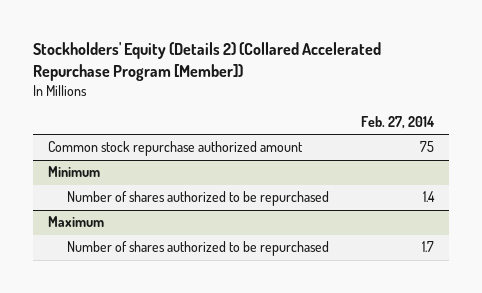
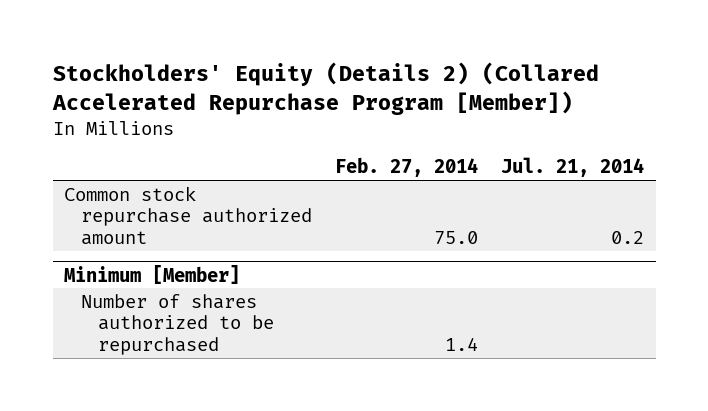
- | Feb. 27, 2014
+ | Feb. 27, 2014 | Jul. 21, 2014
- Common stock repurchase authorized amount | 75
- Minimum
+ Common stock repurchase authorized amount | 75.0 | 0.2
+ Minimum [Member]
- Maximum
- Number of shares authorized to be repurchased | 1.7

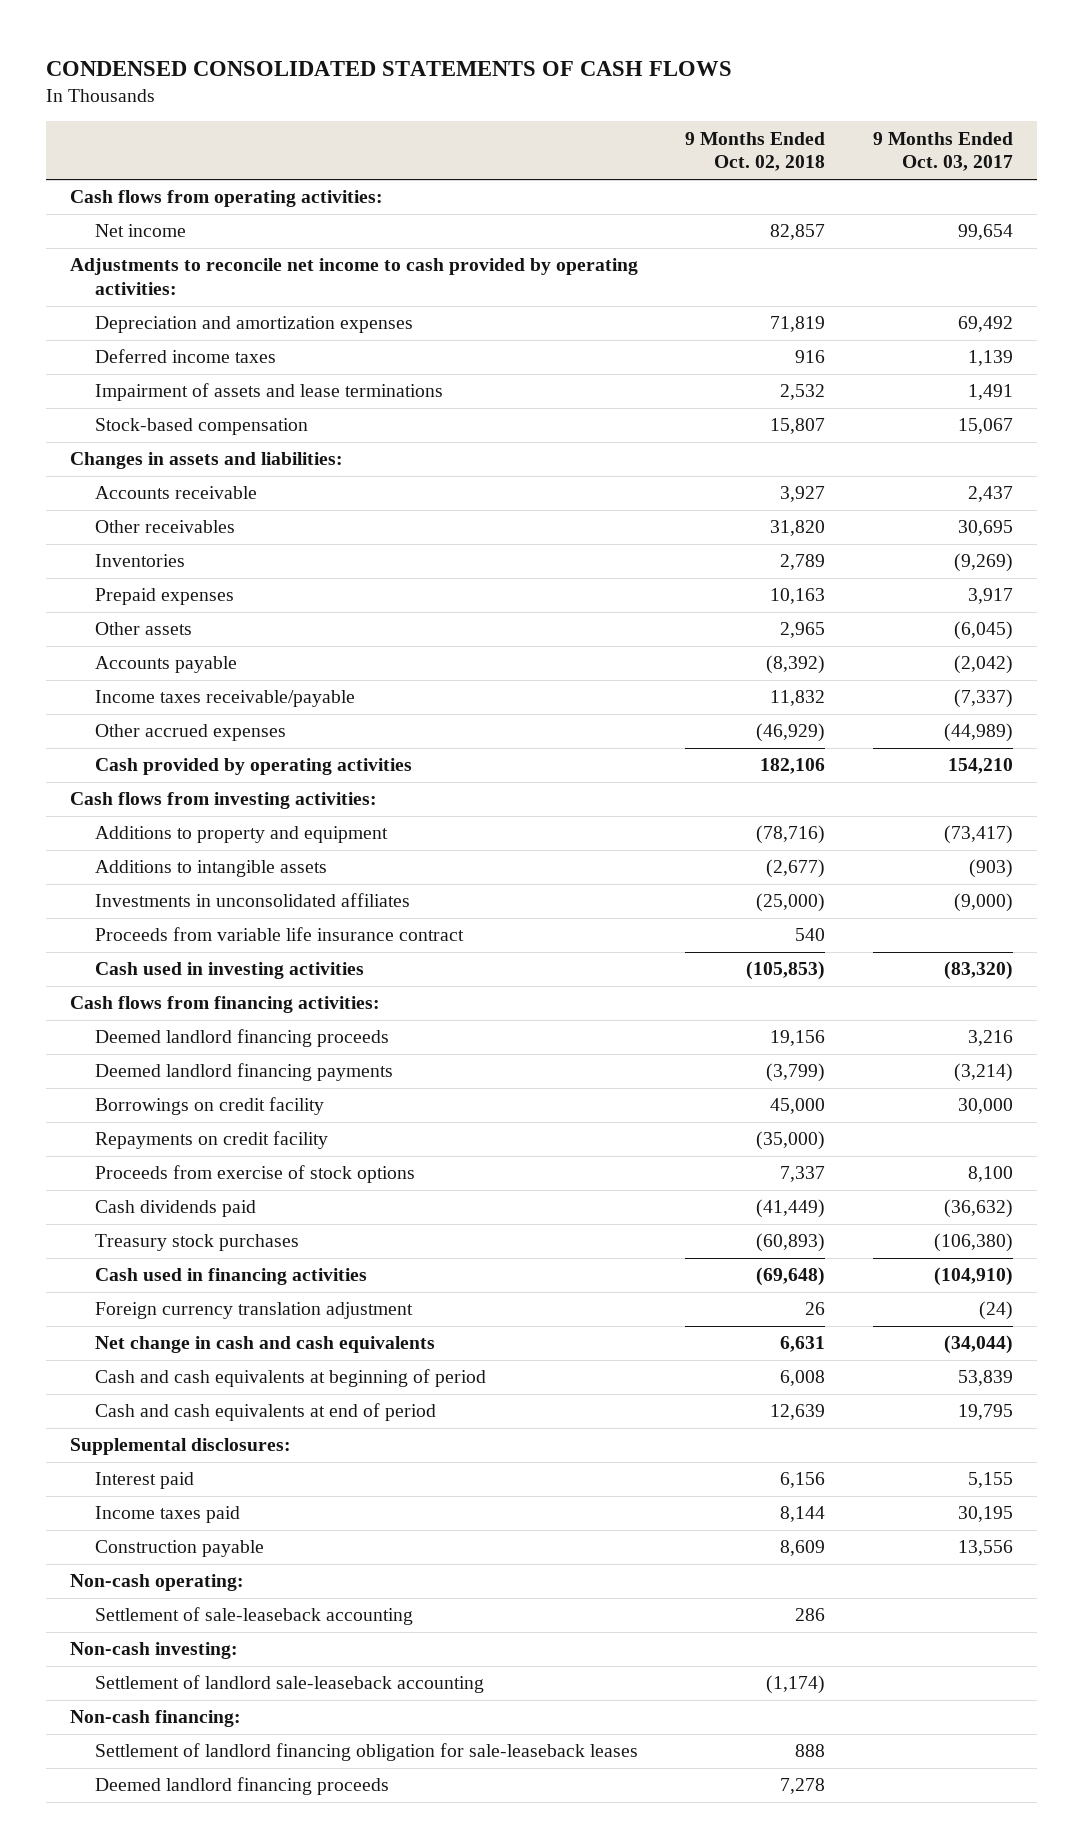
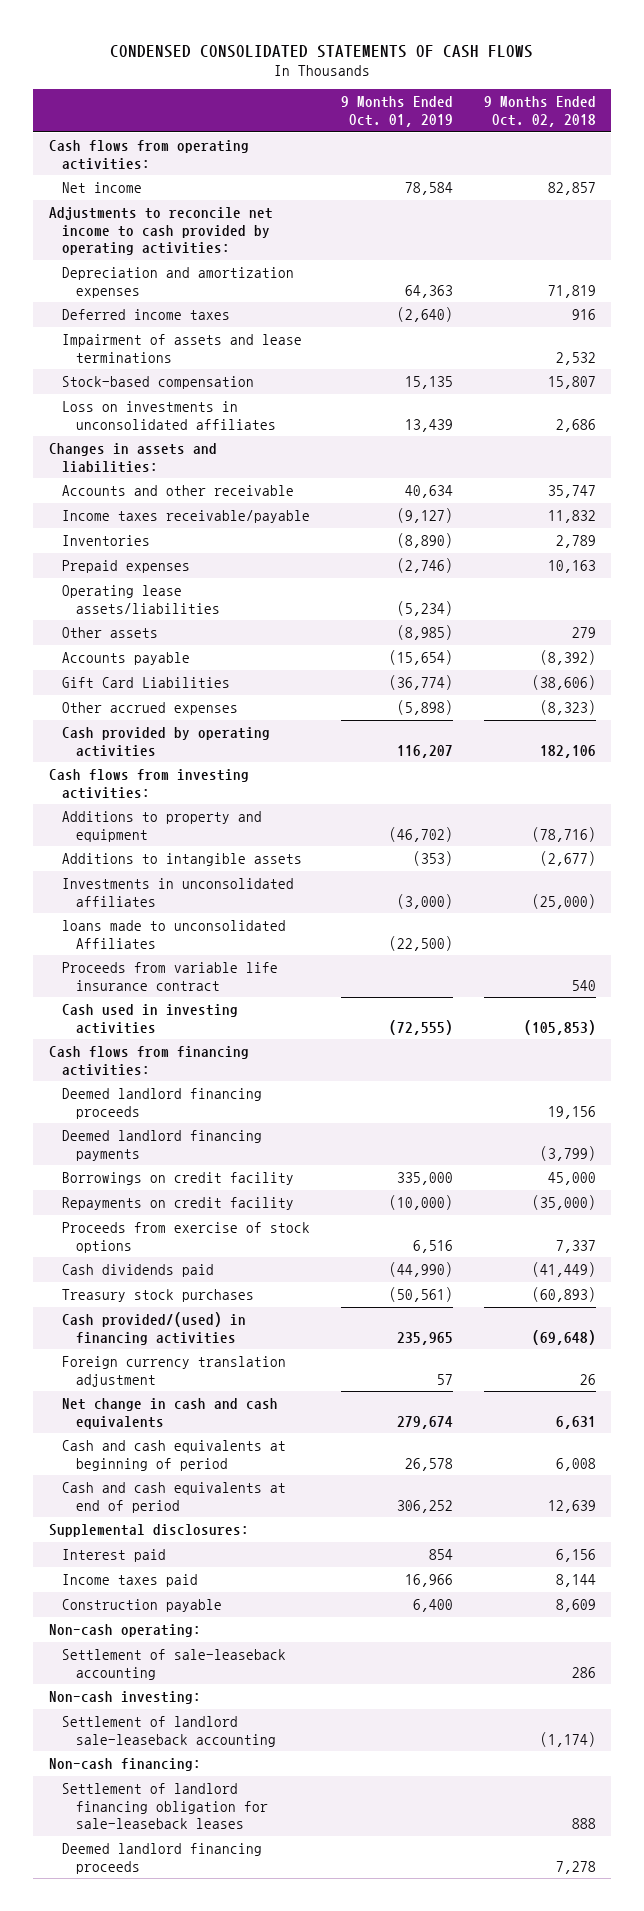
- | 9 Months Ended Oct. 02, 2018 | 9 Months Ended Oct. 03, 2017
+ | 9 Months Ended Oct. 01, 2019 | 9 Months Ended Oct. 02, 2018
+ Loss on investments in unconsolidated affiliates | 13,439 | 2,686
- Accounts receivable | 3,927 | 2,437
- Other receivables | 31,820 | 30,695
+ Accounts and other receivable | 40,634 | 35,747
moved up: Income taxes receivable/payable | (9,127) | 11,832
- Other assets | 2,965 | (6,045)
+ Operating lease assets/liabilities | (5,234) |
+ Other assets | (8,985) | 279
- Other accrued expenses | (46,929) | (44,989)
+ Gift Card Liabilities | (36,774) | (38,606)
+ Other accrued expenses | (5,898) | (8,323)
+ loans made to unconsolidated Affiliates | (22,500) |
- Cash used in financing activities | (69,648) | (104,910)
+ Cash provided/(used) in financing activities | 235,965 | (69,648)

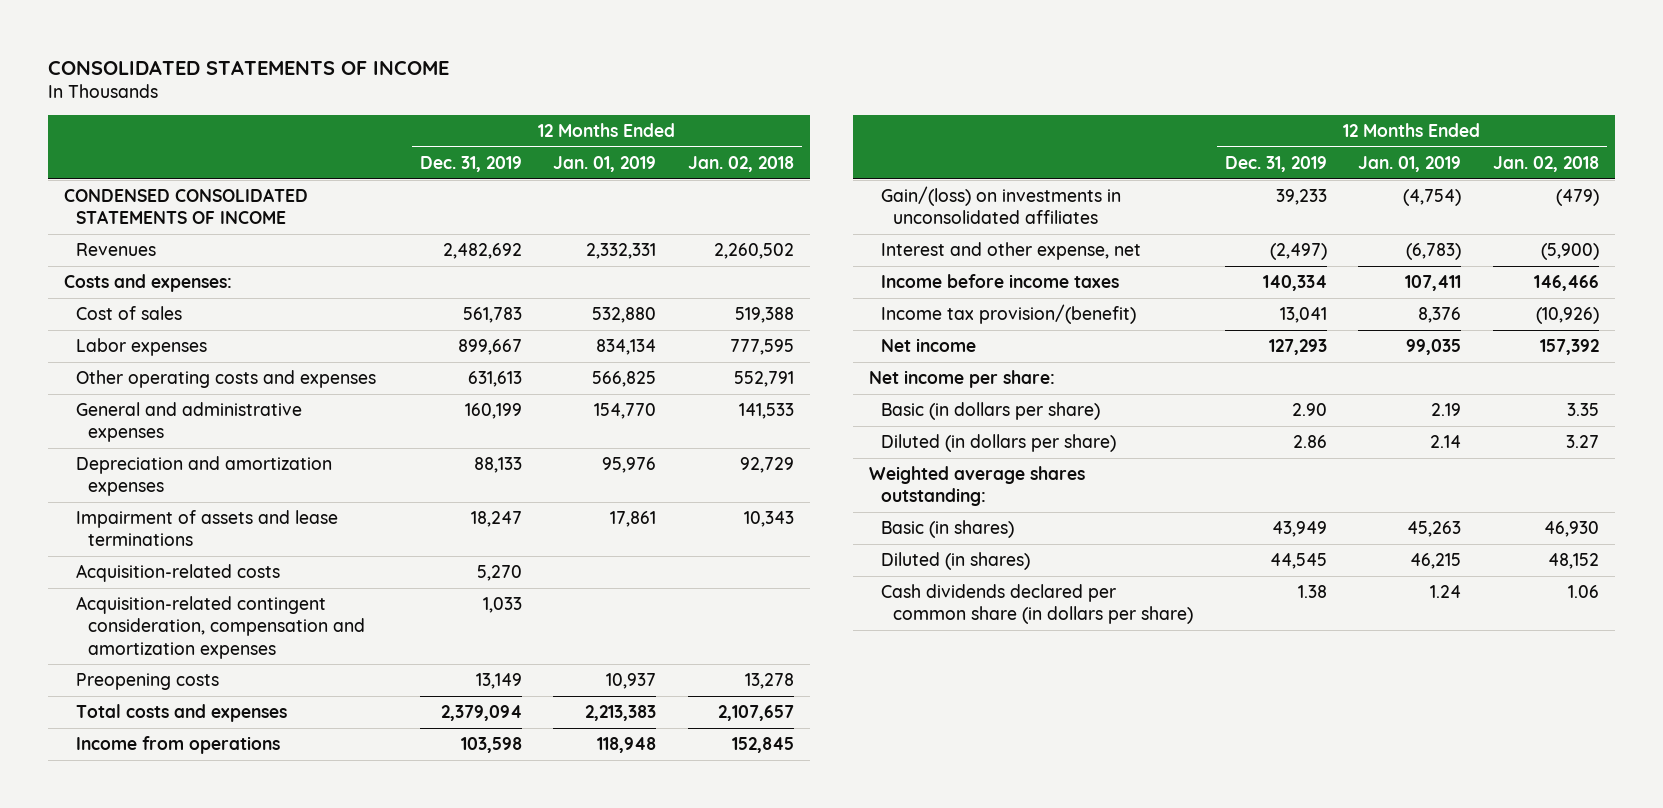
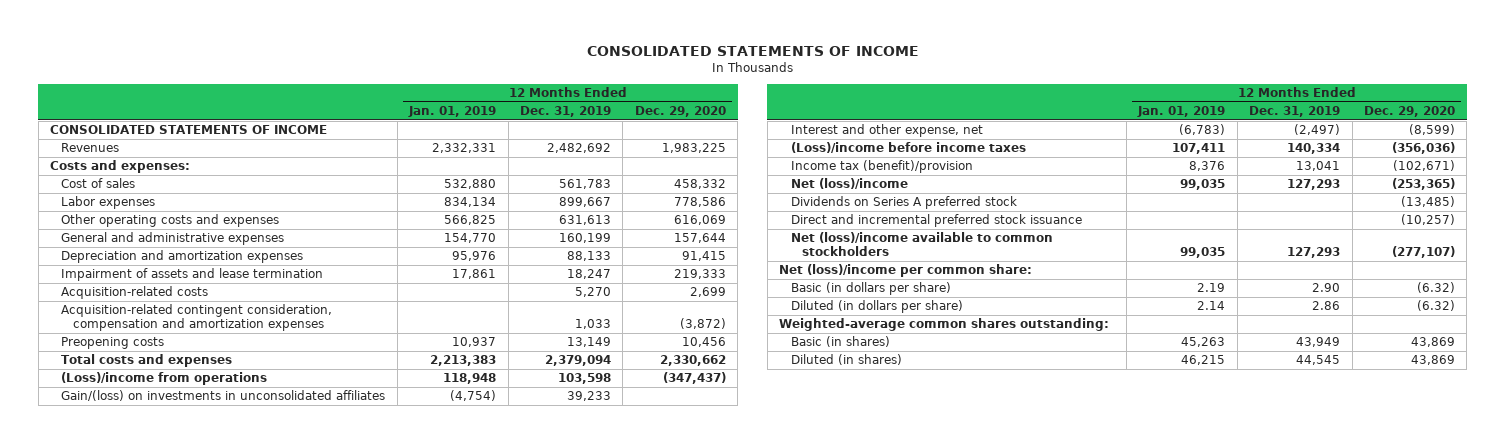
- | 12 Months Ended Dec. 31, 2019 | 12 Months Ended Jan. 01, 2019 | 12 Months Ended Jan. 02, 2018
+ | 12 Months Ended Jan. 01, 2019 | 12 Months Ended Dec. 31, 2019 | 12 Months Ended Dec. 29, 2020
- CONDENSED CONSOLIDATED STATEMENTS OF INCOME
+ CONSOLIDATED STATEMENTS OF INCOME
- Impairment of assets and lease terminations | 18,247 | 17,861 | 10,343
+ Impairment of assets and lease termination | 17,861 | 18,247 | 219,333
- Income from operations | 103,598 | 118,948 | 152,845
+ (Loss)/income from operations | 118,948 | 103,598 | (347,437)
- Income before income taxes | 140,334 | 107,411 | 146,466
- Income tax provision/(benefit) | 13,041 | 8,376 | (10,926)
- Net income | 127,293 | 99,035 | 157,392
- Net income per share:
+ (Loss)/income before income taxes | 107,411 | 140,334 | (356,036)
+ Income tax (benefit)/provision | 8,376 | 13,041 | (102,671)
+ Net (loss)/income | 99,035 | 127,293 | (253,365)
+ Dividends on Series A preferred stock | | | (13,485)
+ Direct and incremental preferred stock issuance | | | (10,257)
+ Net (loss)/income available to common stockholders | 99,035 | 127,293 | (277,107)
+ Net (loss)/income per common share:
- Weighted average shares outstanding:
+ Weighted-average common shares outstanding:
- Cash dividends declared per common share (in dollars per share) | 1.38 | 1.24 | 1.06

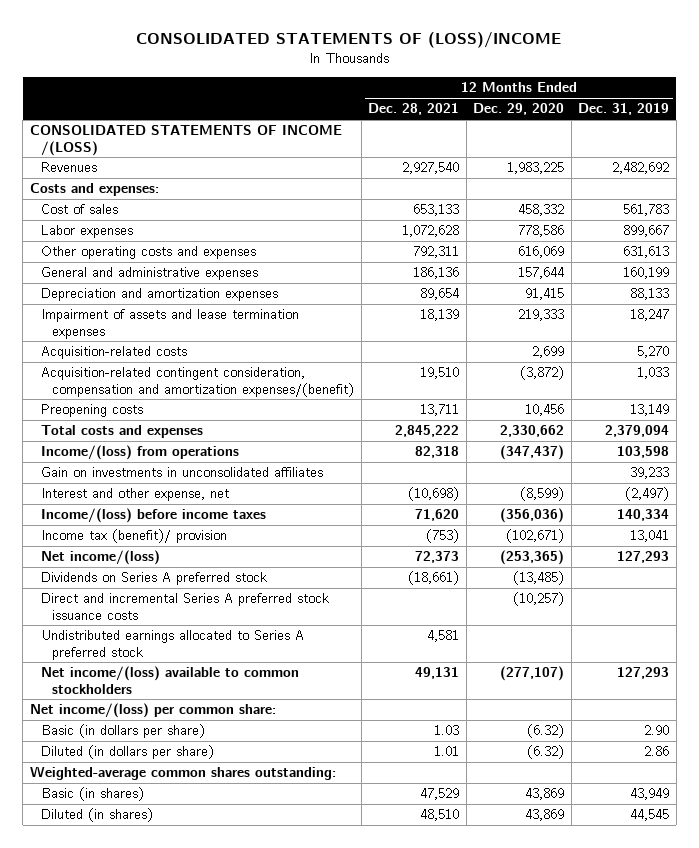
- CONSOLIDATED STATEMENTS OF INCOME
+ CONSOLIDATED STATEMENTS OF (LOSS)/INCOME
- | 12 Months Ended Jan. 01, 2019 | 12 Months Ended Dec. 31, 2019 | 12 Months Ended Dec. 29, 2020
+ | 12 Months Ended Dec. 28, 2021 | 12 Months Ended Dec. 29, 2020 | 12 Months Ended Dec. 31, 2019
- CONSOLIDATED STATEMENTS OF INCOME
+ CONSOLIDATED STATEMENTS OF INCOME /(LOSS)
- Impairment of assets and lease termination | 17,861 | 18,247 | 219,333
+ Impairment of assets and lease termination expenses | 18,139 | 219,333 | 18,247
- Acquisition-related contingent consideration, compensation and amortization expenses | | 1,033 | (3,872)
+ Acquisition-related contingent consideration, compensation and amortization expenses/(benefit) | 19,510 | (3,872) | 1,033
- (Loss)/income from operations | 118,948 | 103,598 | (347,437)
- Gain/(loss) on investments in unconsolidated affiliates | (4,754) | 39,233 |
+ Income/(loss) from operations | 82,318 | (347,437) | 103,598
+ Gain on investments in unconsolidated affiliates | | | 39,233
- (Loss)/income before income taxes | 107,411 | 140,334 | (356,036)
- Income tax (benefit)/provision | 8,376 | 13,041 | (102,671)
- Net (loss)/income | 99,035 | 127,293 | (253,365)
+ Income/(loss) before income taxes | 71,620 | (356,036) | 140,334
+ Income tax (benefit)/ provision | (753) | (102,671) | 13,041
+ Net income/(loss) | 72,373 | (253,365) | 127,293
- Direct and incremental preferred stock issuance | | | (10,257)
- Net (loss)/income available to common stockholders | 99,035 | 127,293 | (277,107)
- Net (loss)/income per common share:
+ Direct and incremental Series A preferred stock issuance costs | | (10,257) |
+ Undistributed earnings allocated to Series A preferred stock | 4,581 | |
+ Net income/(loss) available to common stockholders | 49,131 | (277,107) | 127,293
+ Net income/(loss) per common share:

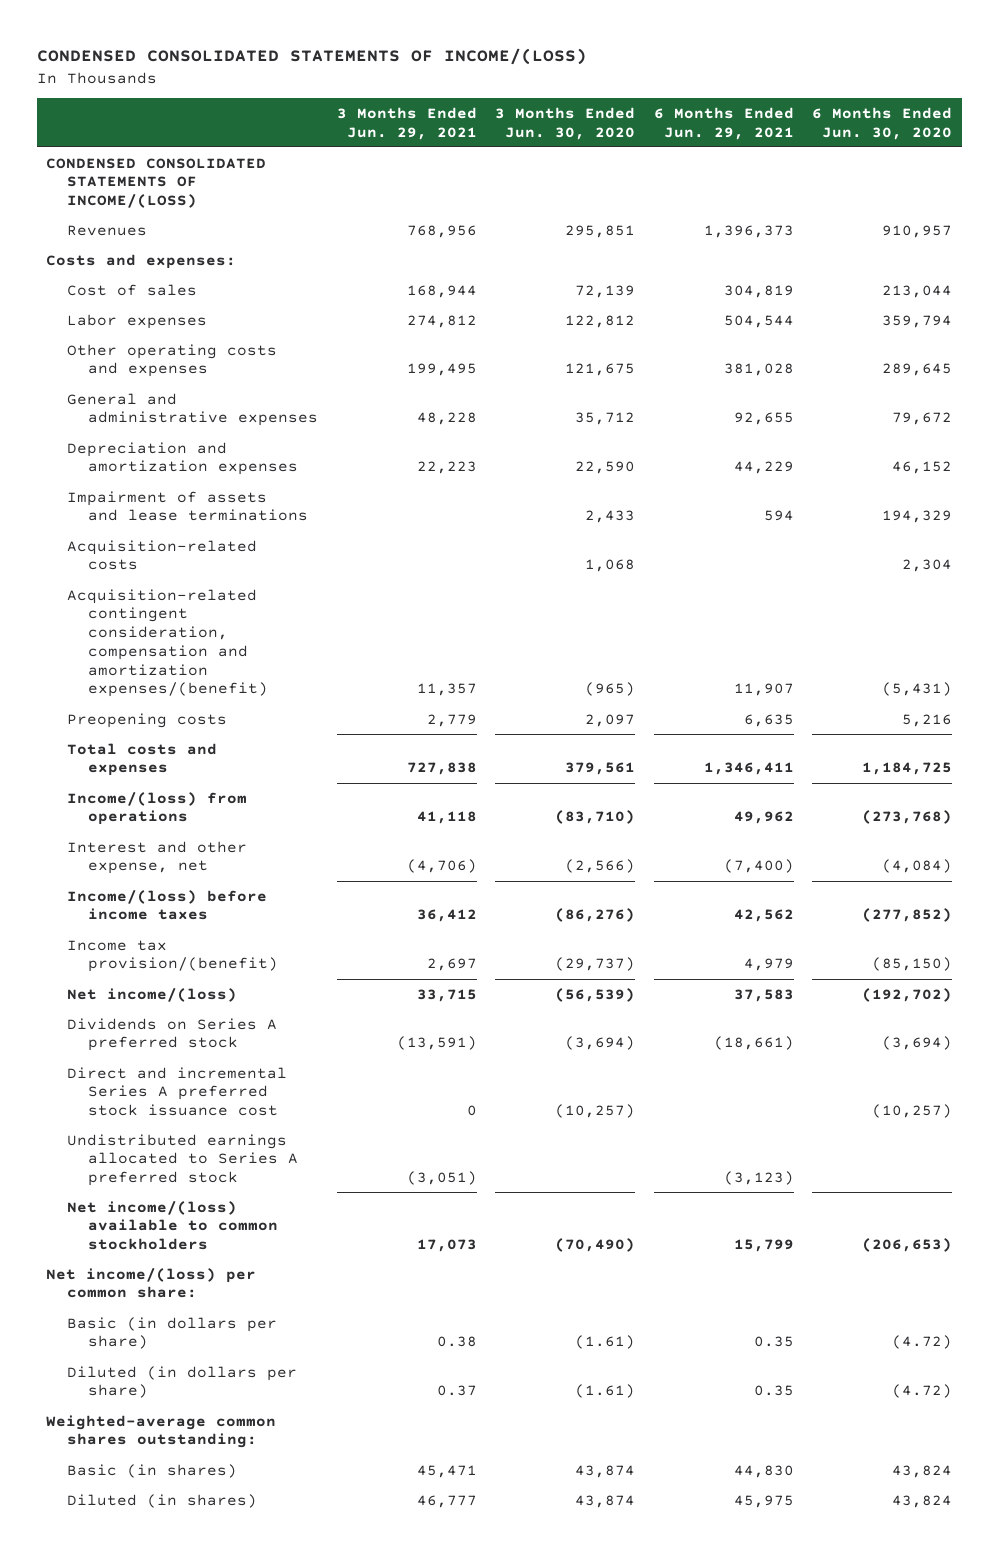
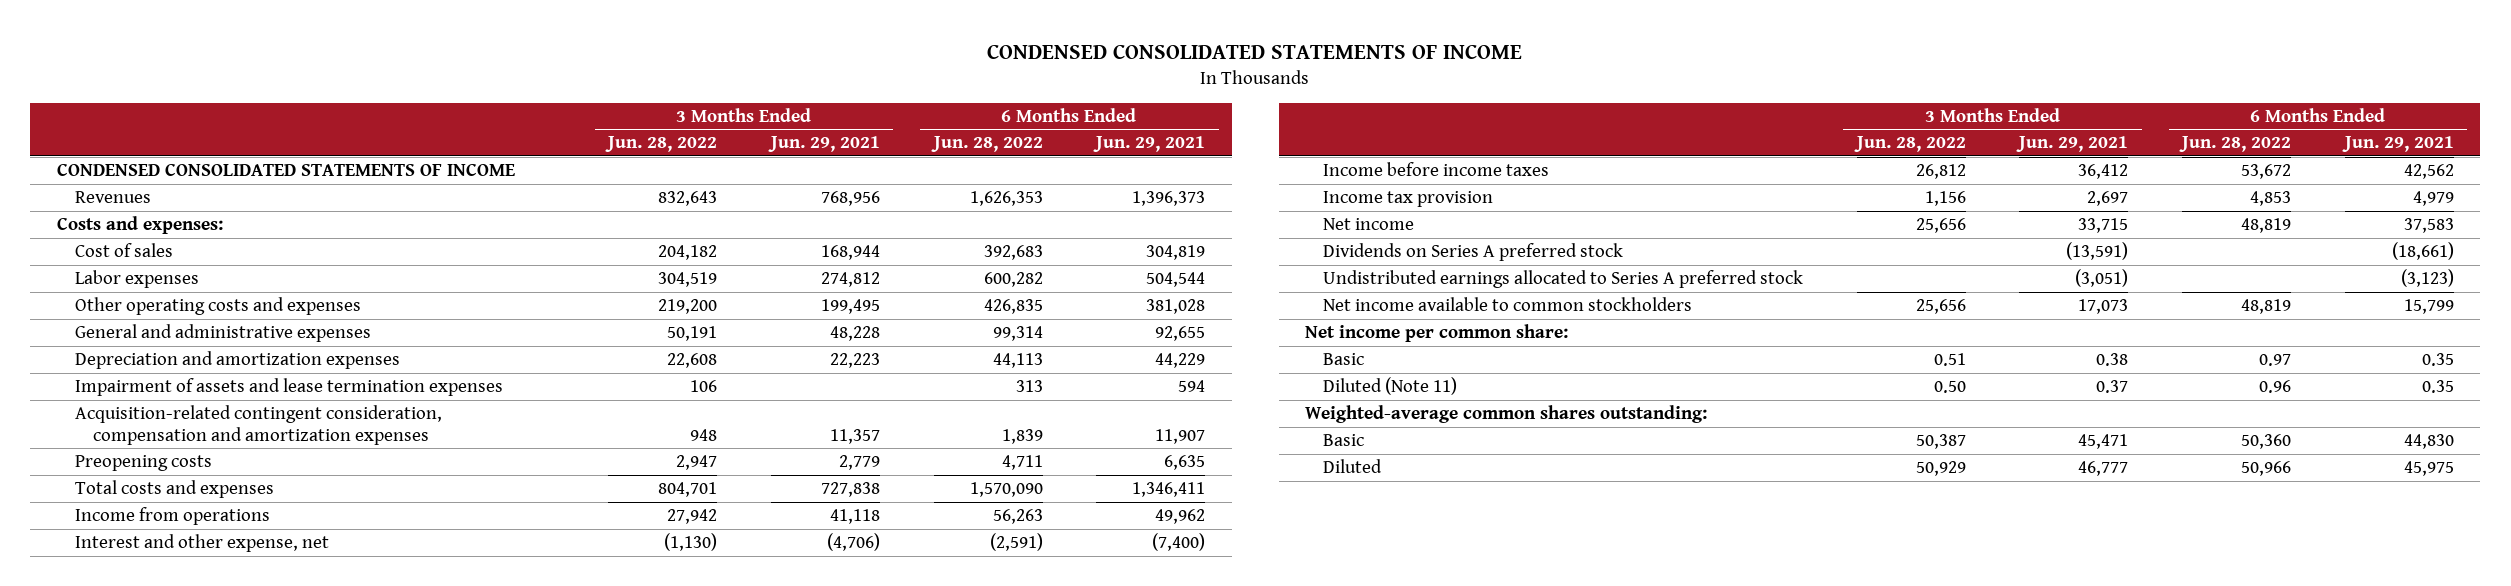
- CONDENSED CONSOLIDATED STATEMENTS OF INCOME/(LOSS)
+ CONDENSED CONSOLIDATED STATEMENTS OF INCOME
- | 3 Months Ended Jun. 29, 2021 | 3 Months Ended Jun. 30, 2020 | 6 Months Ended Jun. 29, 2021 | 6 Months Ended Jun. 30, 2020
+ | 3 Months Ended Jun. 28, 2022 | 3 Months Ended Jun. 29, 2021 | 6 Months Ended Jun. 28, 2022 | 6 Months Ended Jun. 29, 2021
- CONDENSED CONSOLIDATED STATEMENTS OF INCOME/(LOSS)
+ CONDENSED CONSOLIDATED STATEMENTS OF INCOME
- Impairment of assets and lease terminations | | 2,433 | 594 | 194,329
- Acquisition-related costs | | 1,068 | | 2,304
- Acquisition-related contingent consideration, compensation and amortization expenses/(benefit) | 11,357 | (965) | 11,907 | (5,431)
+ Impairment of assets and lease termination expenses | 106 | | 313 | 594
+ Acquisition-related contingent consideration, compensation and amortization expenses | 948 | 11,357 | 1,839 | 11,907
- Income/(loss) from operations | 41,118 | (83,710) | 49,962 | (273,768)
+ Income from operations | 27,942 | 41,118 | 56,263 | 49,962
- Income/(loss) before income taxes | 36,412 | (86,276) | 42,562 | (277,852)
- Income tax provision/(benefit) | 2,697 | (29,737) | 4,979 | (85,150)
- Net income/(loss) | 33,715 | (56,539) | 37,583 | (192,702)
+ Income before income taxes | 26,812 | 36,412 | 53,672 | 42,562
+ Income tax provision | 1,156 | 2,697 | 4,853 | 4,979
+ Net income | 25,656 | 33,715 | 48,819 | 37,583
- Direct and incremental Series A preferred stock issuance cost | 0 | (10,257) | | (10,257)
- Net income/(loss) available to common stockholders | 17,073 | (70,490) | 15,799 | (206,653)
- Net income/(loss) per common share:
- Basic (in dollars per share) | 0.38 | (1.61) | 0.35 | (4.72)
- Diluted (in dollars per share) | 0.37 | (1.61) | 0.35 | (4.72)
+ Net income available to common stockholders | 25,656 | 17,073 | 48,819 | 15,799
+ Net income per common share:
+ Basic | 0.51 | 0.38 | 0.97 | 0.35
+ Diluted (Note 11) | 0.50 | 0.37 | 0.96 | 0.35
- Basic (in shares) | 45,471 | 43,874 | 44,830 | 43,824
- Diluted (in shares) | 46,777 | 43,874 | 45,975 | 43,824
+ Basic | 50,387 | 45,471 | 50,360 | 44,830
+ Diluted | 50,929 | 46,777 | 50,966 | 45,975

